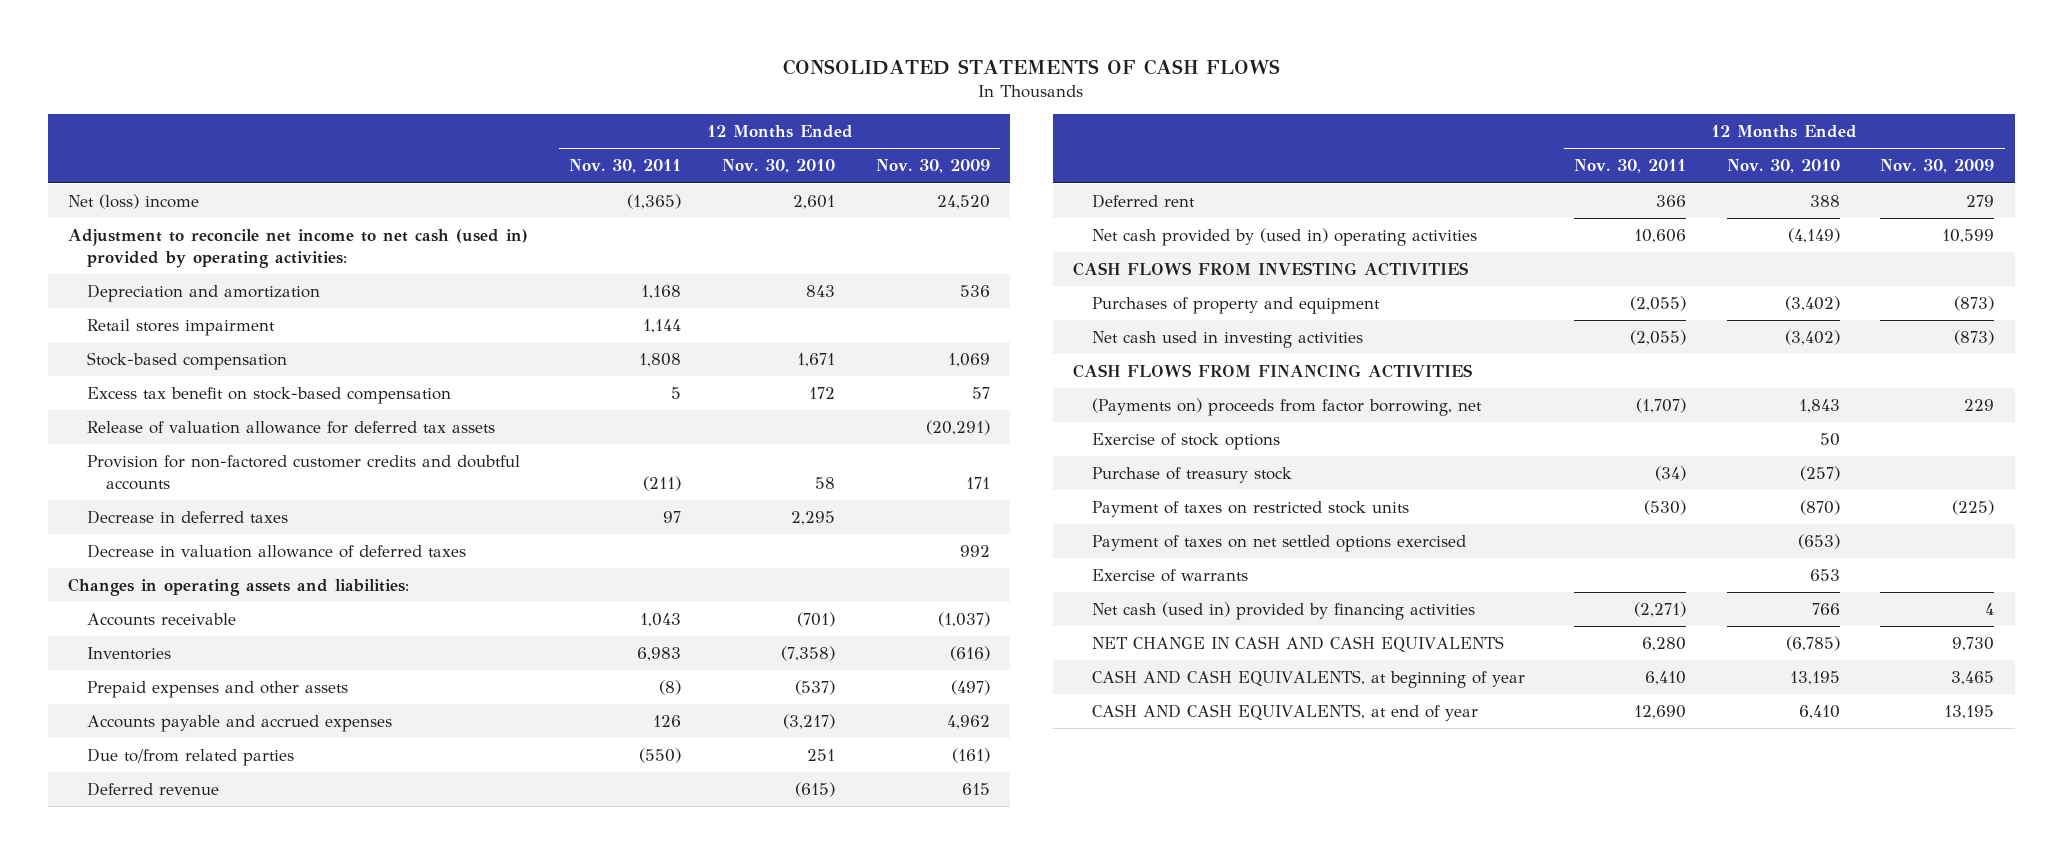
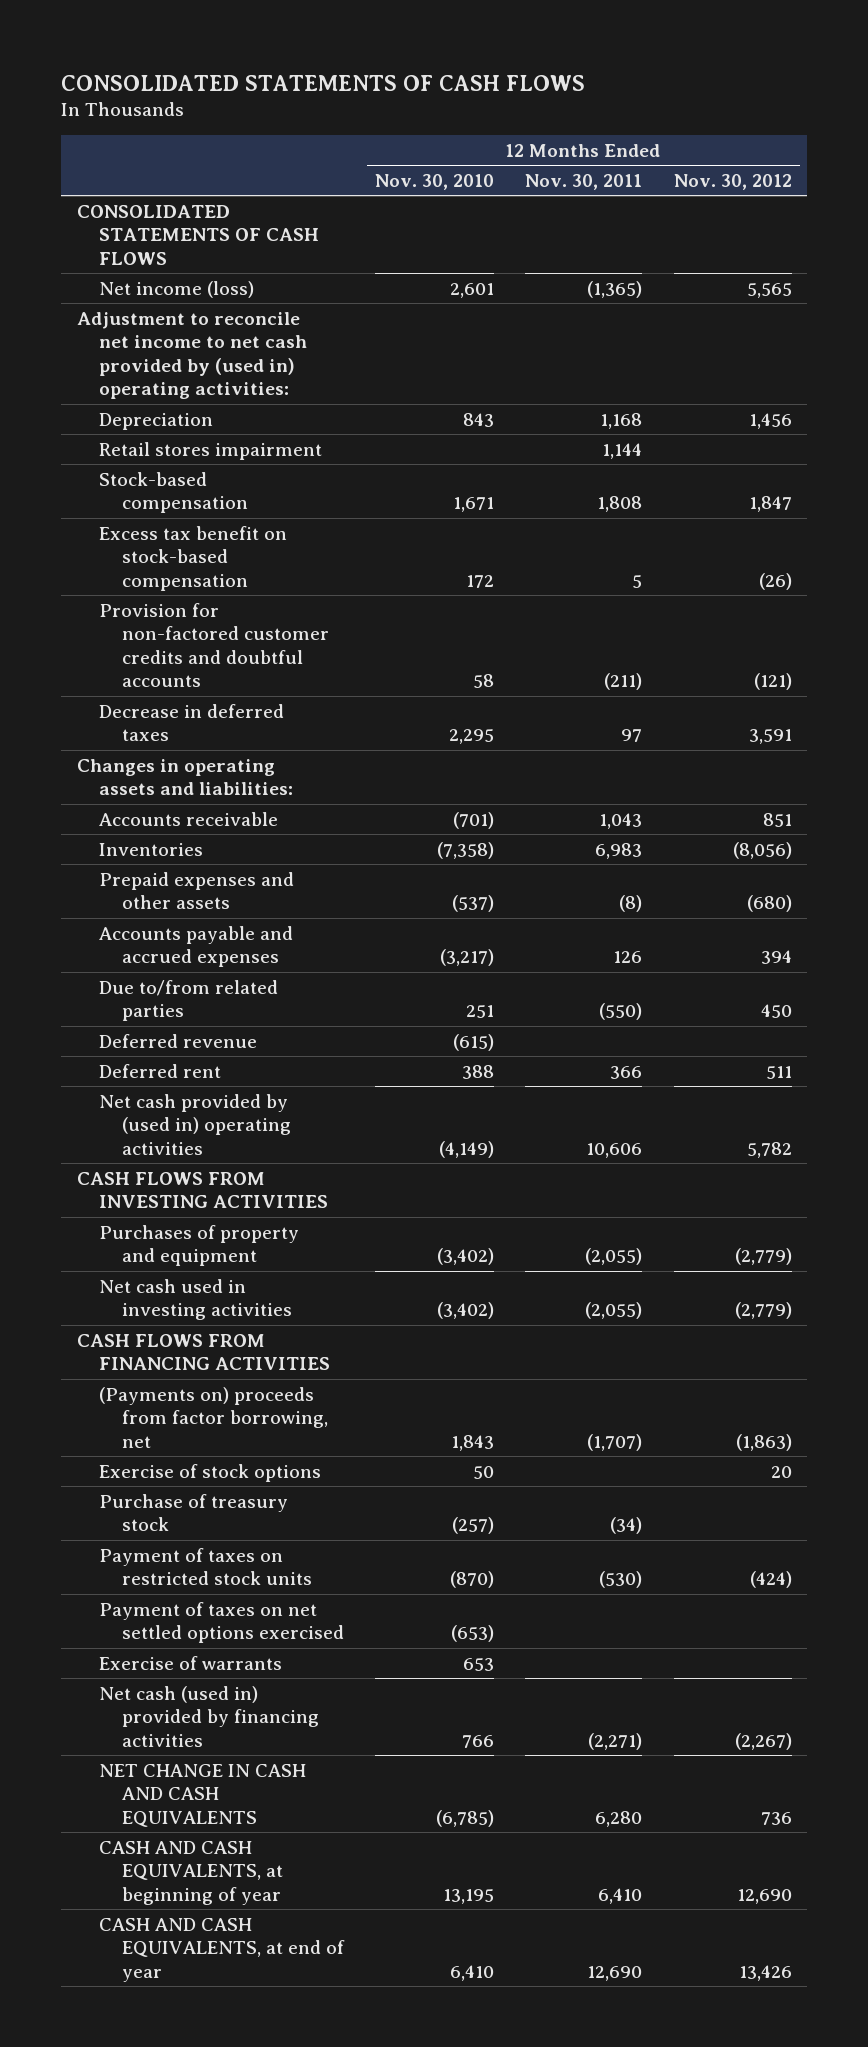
- | 12 Months Ended Nov. 30, 2011 | 12 Months Ended Nov. 30, 2010 | 12 Months Ended Nov. 30, 2009
+ | 12 Months Ended Nov. 30, 2010 | 12 Months Ended Nov. 30, 2011 | 12 Months Ended Nov. 30, 2012
- Net (loss) income | (1,365) | 2,601 | 24,520
- Adjustment to reconcile net income to net cash (used in) provided by operating activities:
- Depreciation and amortization | 1,168 | 843 | 536
+ CONSOLIDATED STATEMENTS OF CASH FLOWS
+ Net income (loss) | 2,601 | (1,365) | 5,565
+ Adjustment to reconcile net income to net cash provided by (used in) operating activities:
+ Depreciation | 843 | 1,168 | 1,456
- Release of valuation allowance for deferred tax assets | | | (20,291)
- Decrease in valuation allowance of deferred taxes | | | 992

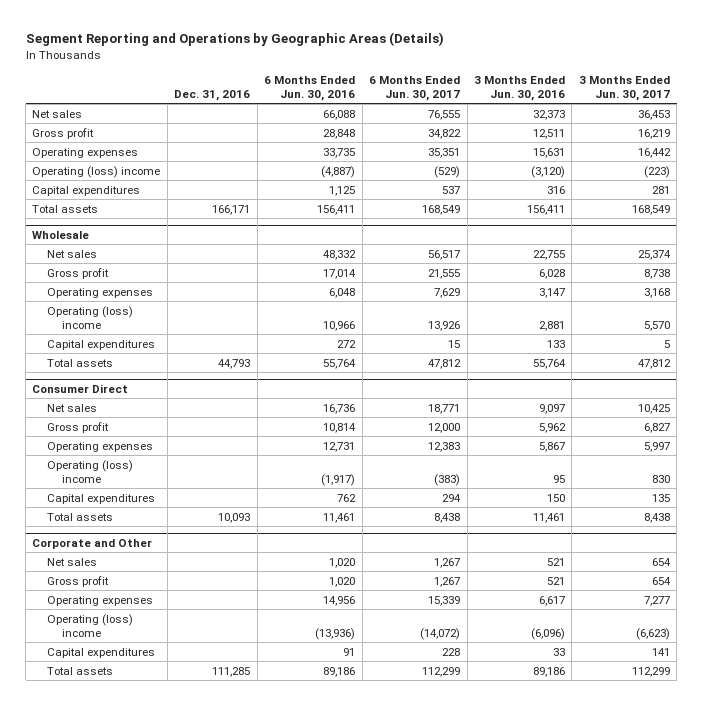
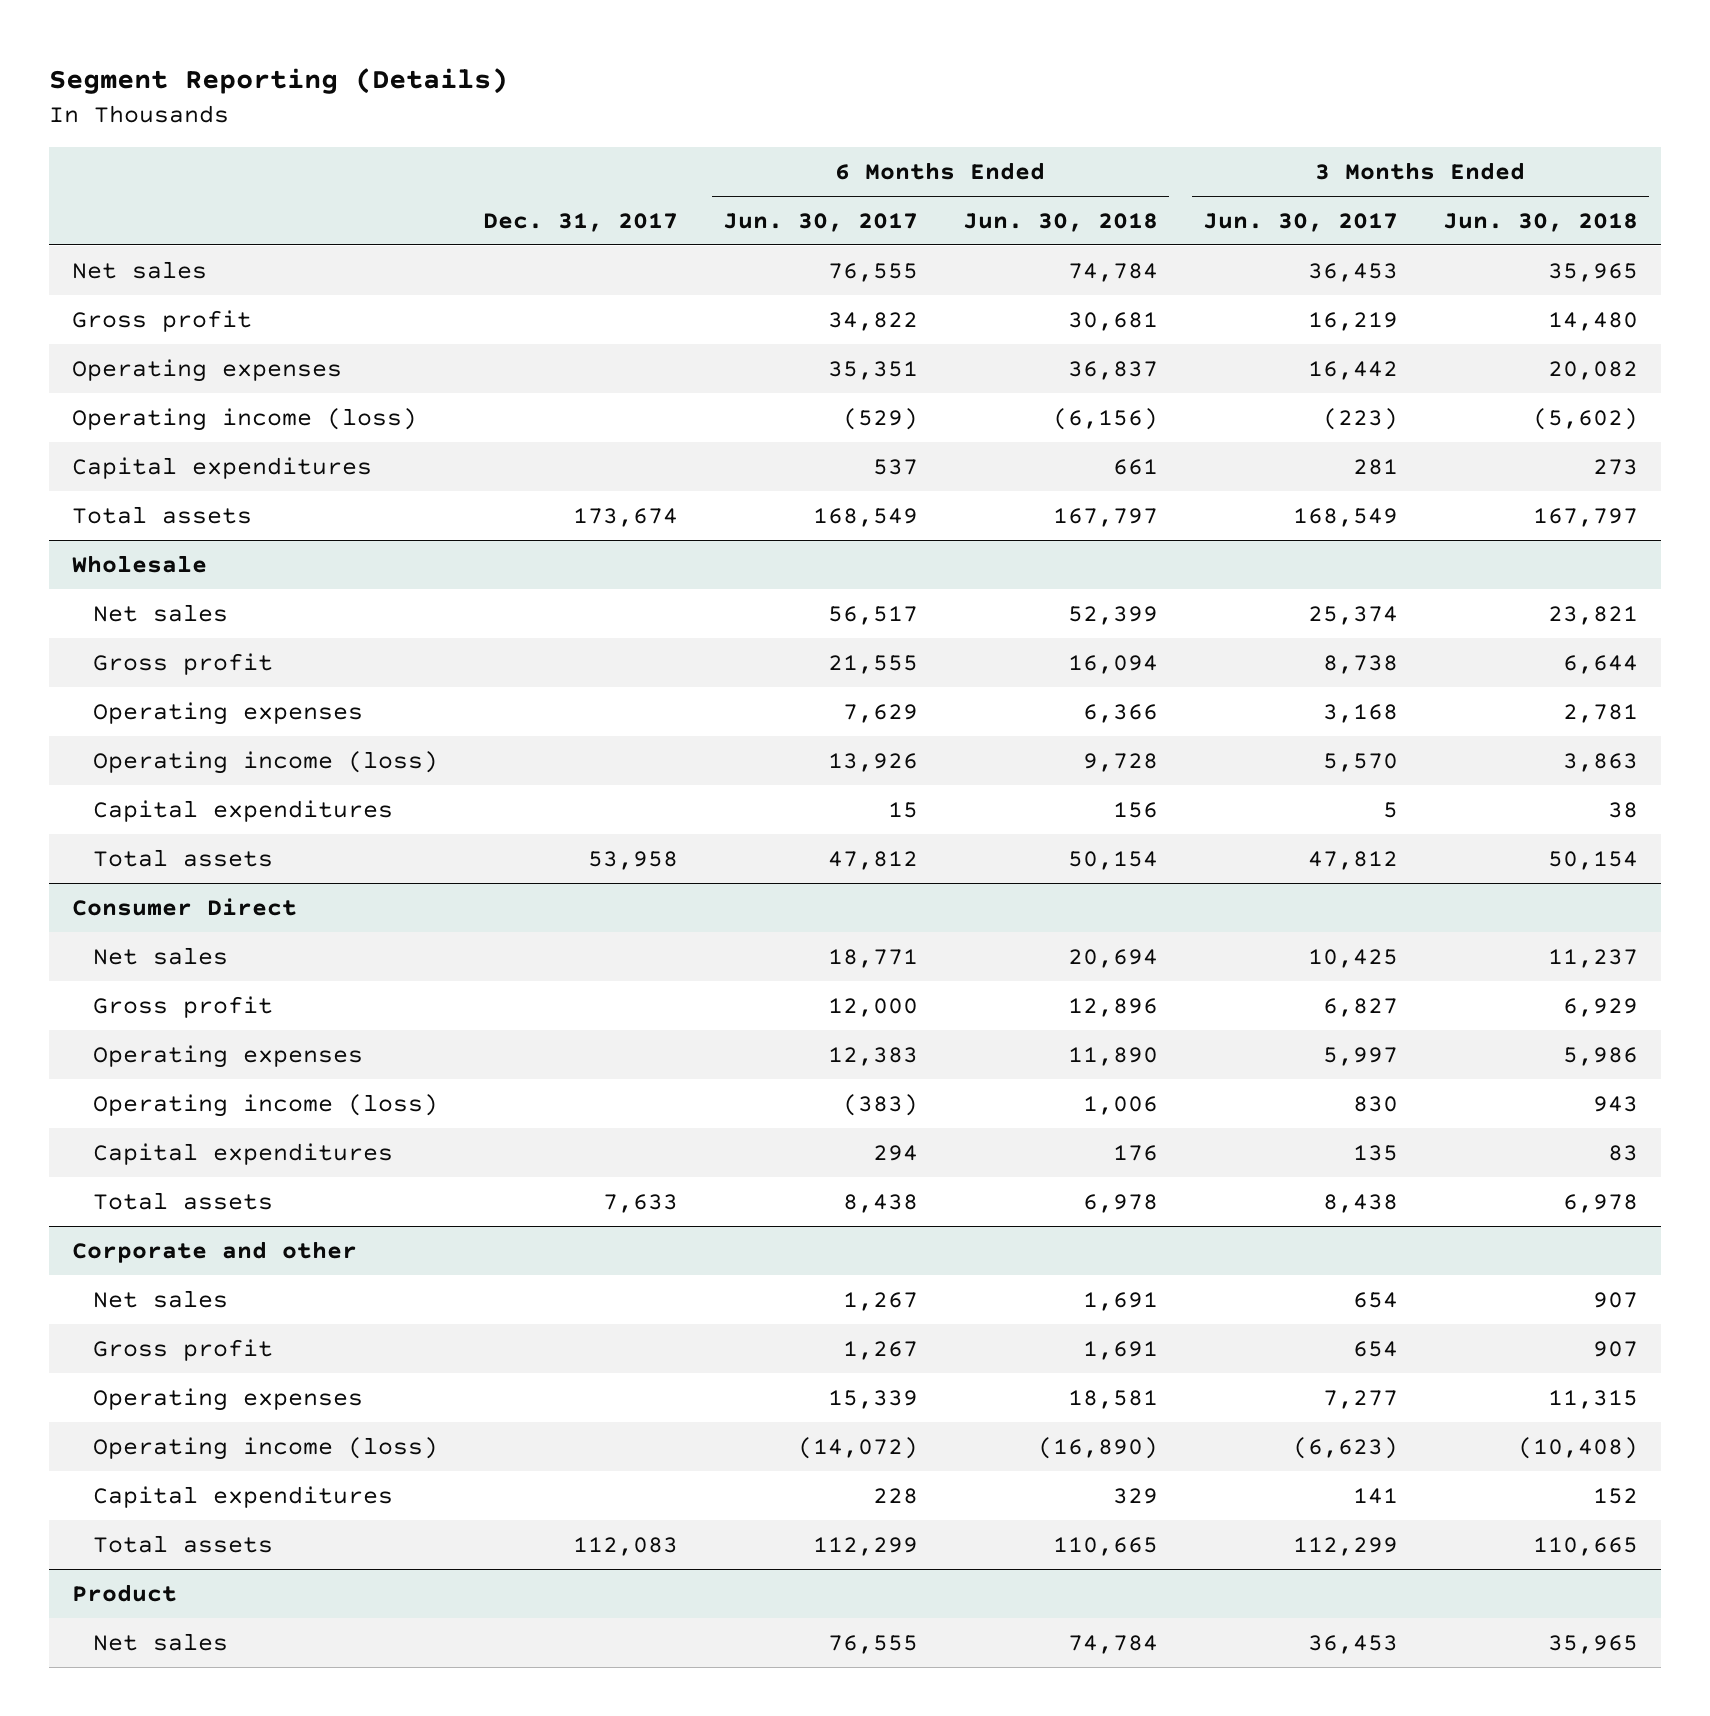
- Segment Reporting and Operations by Geographic Areas (Details)
+ Segment Reporting (Details)
- | Dec. 31, 2016 | 6 Months Ended Jun. 30, 2016 | 6 Months Ended Jun. 30, 2017 | 3 Months Ended Jun. 30, 2016 | 3 Months Ended Jun. 30, 2017
+ | Dec. 31, 2017 | 6 Months Ended Jun. 30, 2017 | 6 Months Ended Jun. 30, 2018 | 3 Months Ended Jun. 30, 2017 | 3 Months Ended Jun. 30, 2018
- Operating (loss) income | | (4,887) | (529) | (3,120) | (223)
+ Operating income (loss) | | (529) | (6,156) | (223) | (5,602)
@ Wholesale
- Operating (loss) income | | 10,966 | 13,926 | 2,881 | 5,570
+ Operating income (loss) | | 13,926 | 9,728 | 5,570 | 3,863
@ Consumer Direct
- Operating (loss) income | | (1,917) | (383) | 95 | 830
+ Operating income (loss) | | (383) | 1,006 | 830 | 943
- Corporate and Other
+ Corporate and other
- Operating (loss) income | | (13,936) | (14,072) | (6,096) | (6,623)
+ Operating income (loss) | | (14,072) | (16,890) | (6,623) | (10,408)
+ Product
+ Net sales | | 76,555 | 74,784 | 36,453 | 35,965

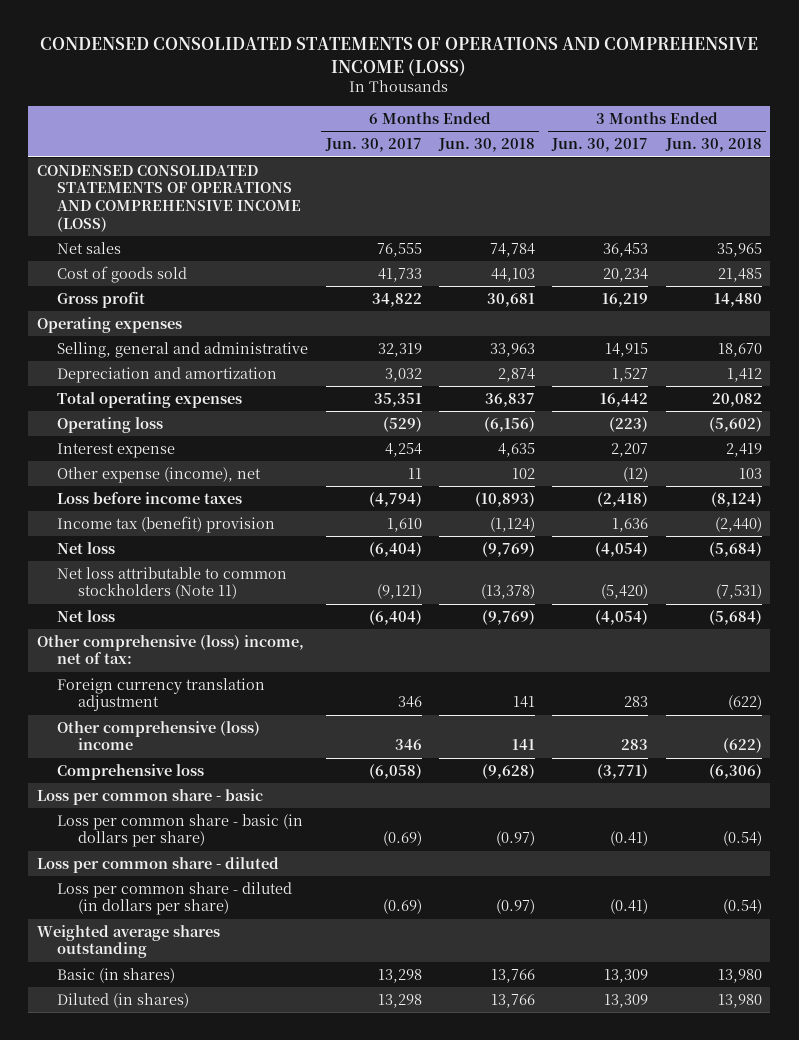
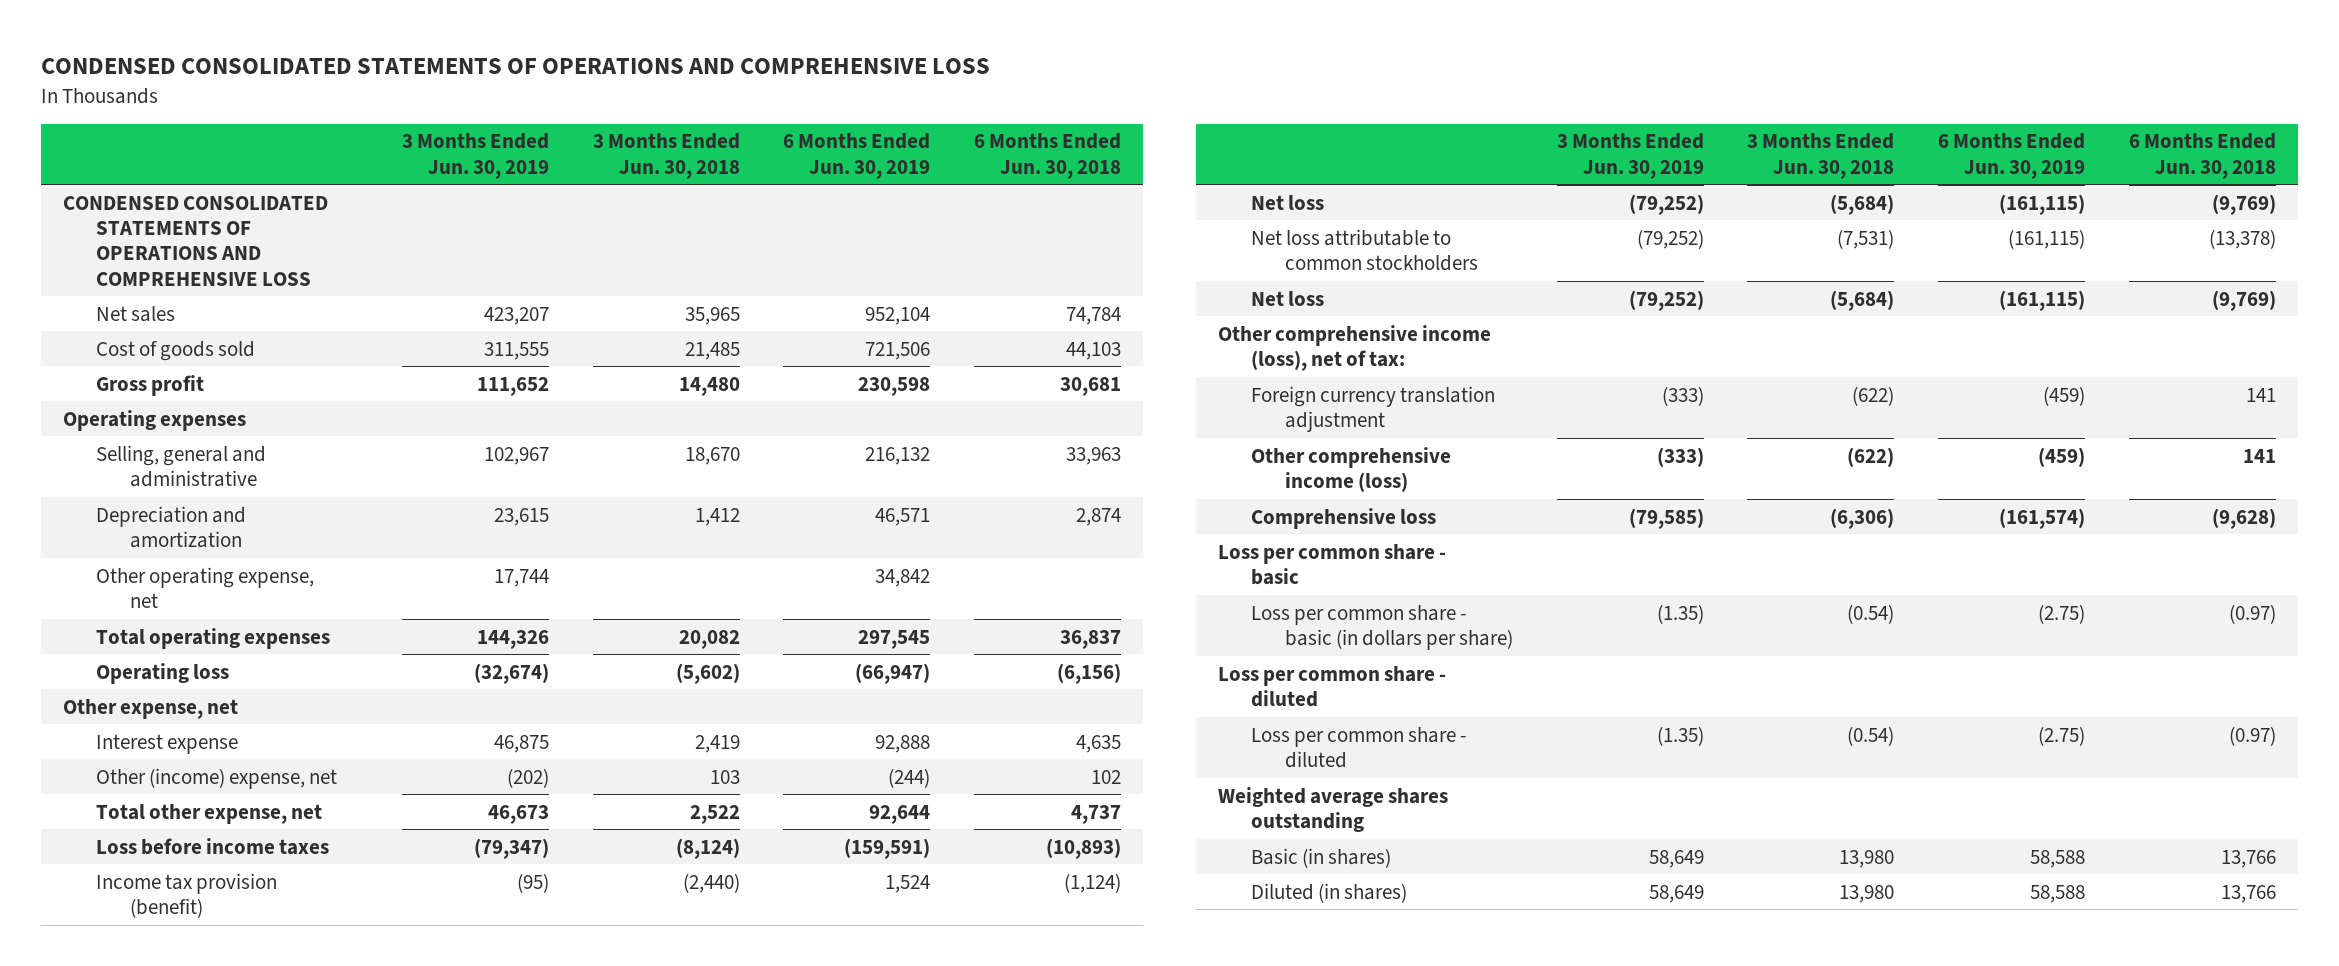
- CONDENSED CONSOLIDATED STATEMENTS OF OPERATIONS AND COMPREHENSIVE INCOME (LOSS)
+ CONDENSED CONSOLIDATED STATEMENTS OF OPERATIONS AND COMPREHENSIVE LOSS
- | 6 Months Ended Jun. 30, 2017 | 6 Months Ended Jun. 30, 2018 | 3 Months Ended Jun. 30, 2017 | 3 Months Ended Jun. 30, 2018
+ | 3 Months Ended Jun. 30, 2019 | 3 Months Ended Jun. 30, 2018 | 6 Months Ended Jun. 30, 2019 | 6 Months Ended Jun. 30, 2018
- CONDENSED CONSOLIDATED STATEMENTS OF OPERATIONS AND COMPREHENSIVE INCOME (LOSS)
+ CONDENSED CONSOLIDATED STATEMENTS OF OPERATIONS AND COMPREHENSIVE LOSS
+ Other operating expense, net | 17,744 | | 34,842 |
+ Other expense, net
- Other expense (income), net | 11 | 102 | (12) | 103
+ Other (income) expense, net | (202) | 103 | (244) | 102
+ Total other expense, net | 46,673 | 2,522 | 92,644 | 4,737
- Income tax (benefit) provision | 1,610 | (1,124) | 1,636 | (2,440)
+ Income tax provision (benefit) | (95) | (2,440) | 1,524 | (1,124)
- Net loss attributable to common stockholders (Note 11) | (9,121) | (13,378) | (5,420) | (7,531)
+ Net loss attributable to common stockholders | (79,252) | (7,531) | (161,115) | (13,378)
- Other comprehensive (loss) income, net of tax:
+ Other comprehensive income (loss), net of tax:
- Other comprehensive (loss) income | 346 | 141 | 283 | (622)
+ Other comprehensive income (loss) | (333) | (622) | (459) | 141
- Loss per common share - diluted (in dollars per share) | (0.69) | (0.97) | (0.41) | (0.54)
+ Loss per common share - diluted | (1.35) | (0.54) | (2.75) | (0.97)

